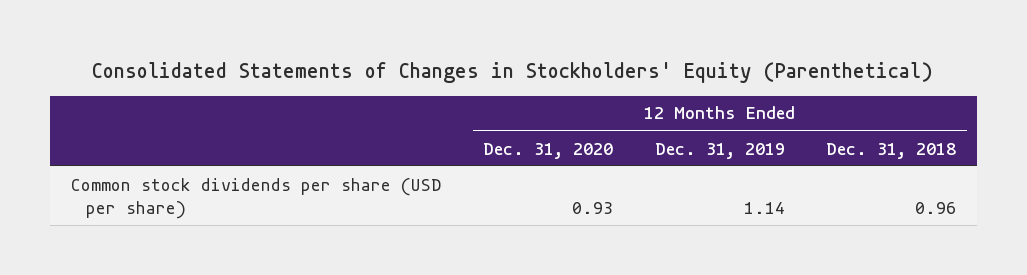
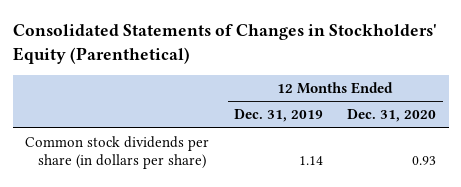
- | 12 Months Ended Dec. 31, 2020 | 12 Months Ended Dec. 31, 2019 | 12 Months Ended Dec. 31, 2018
+ | 12 Months Ended Dec. 31, 2019 | 12 Months Ended Dec. 31, 2020
- Common stock dividends per share (USD per share) | 0.93 | 1.14 | 0.96
+ Common stock dividends per share (in dollars per share) | 1.14 | 0.93

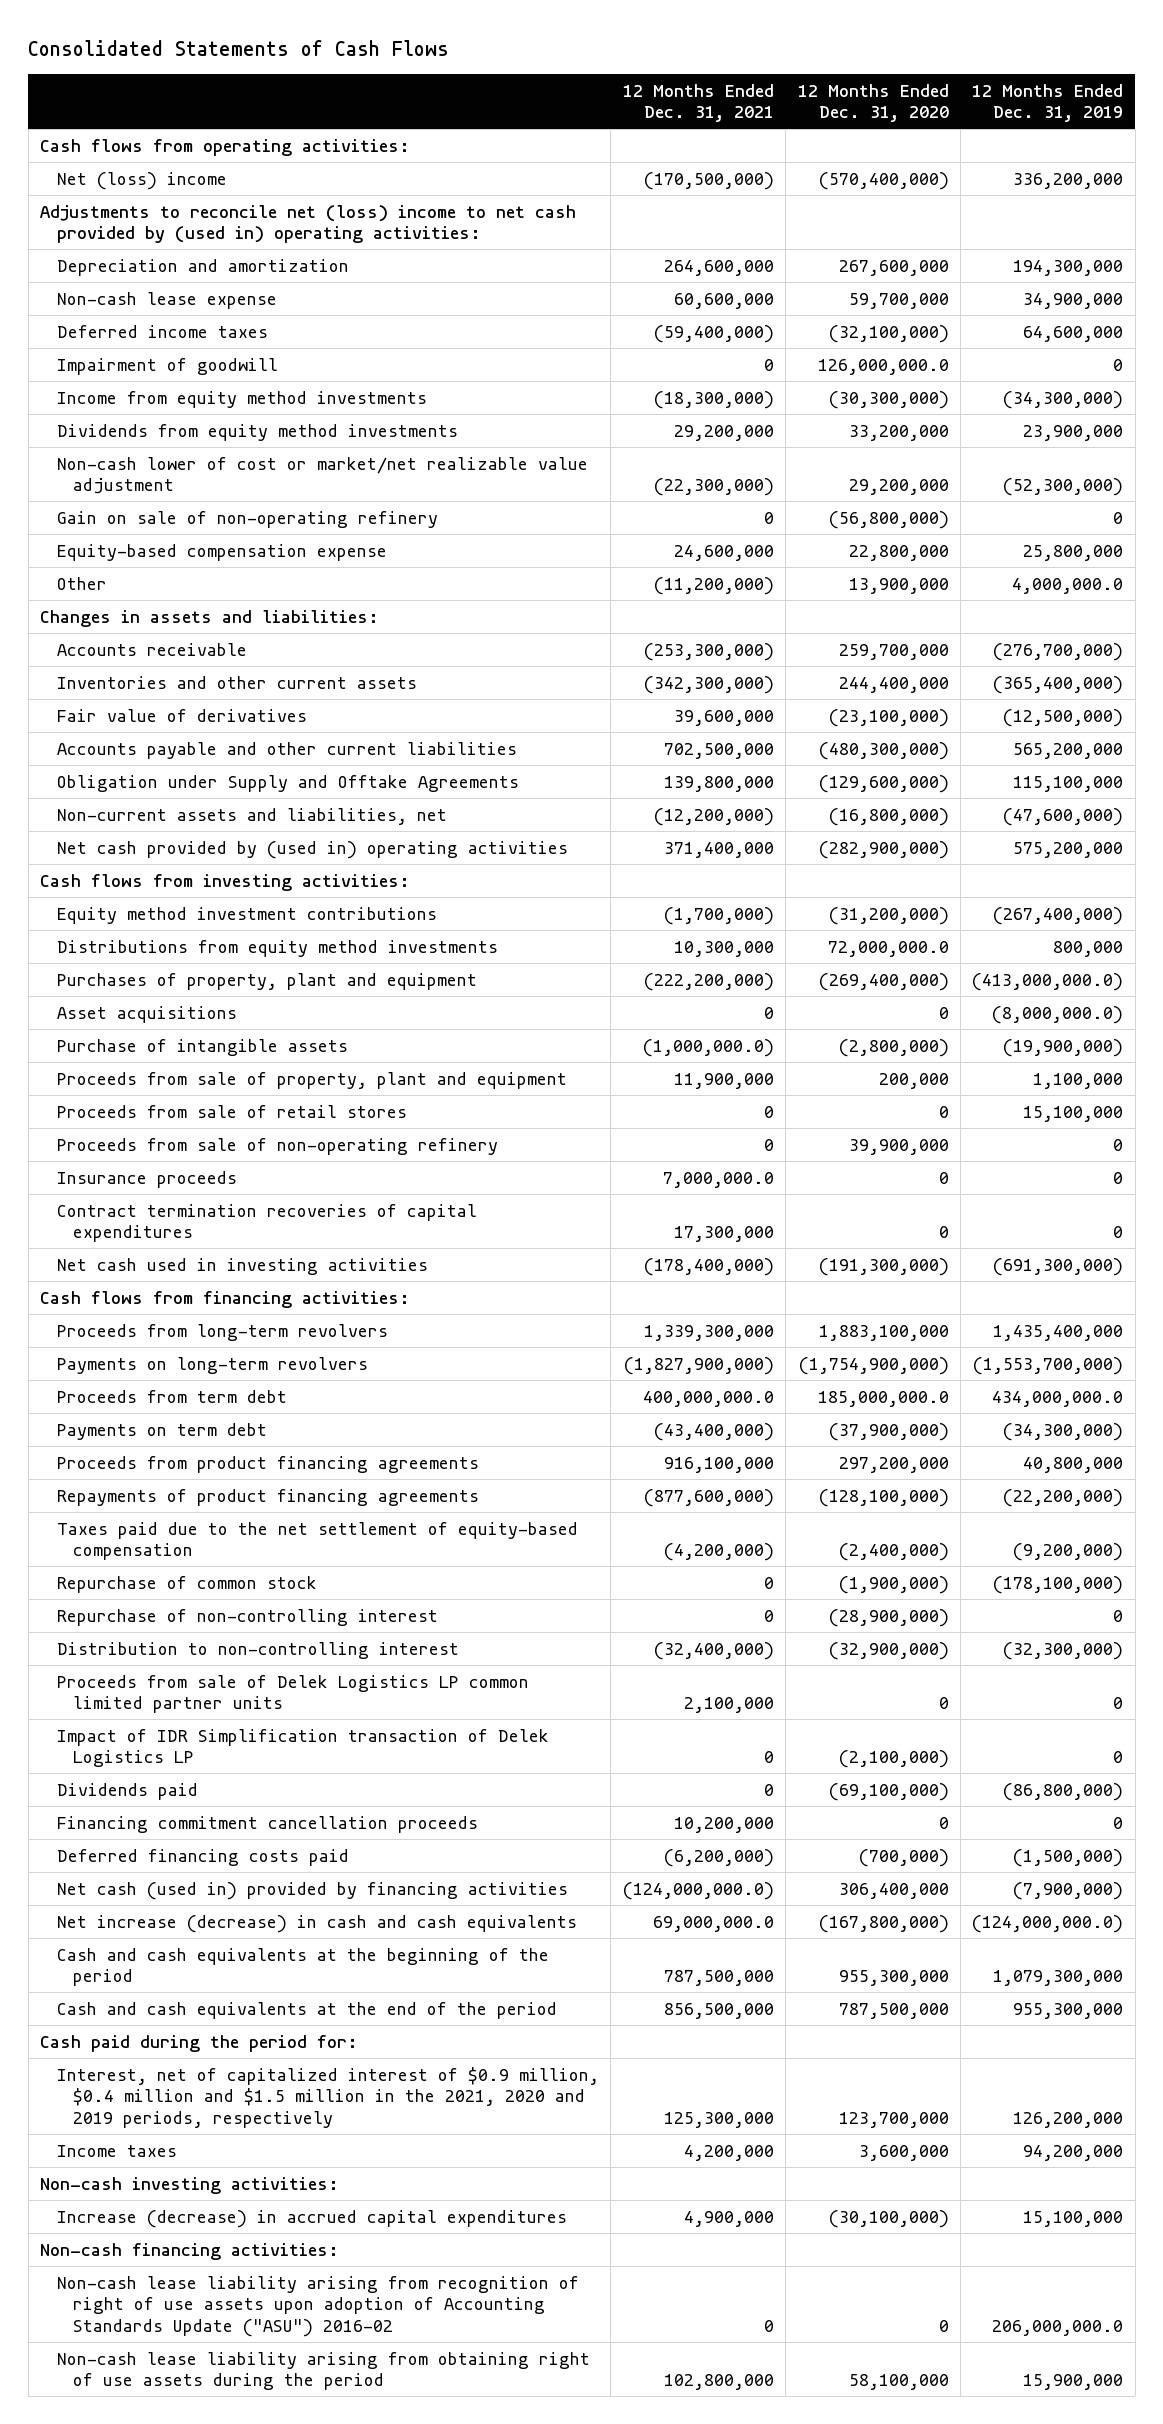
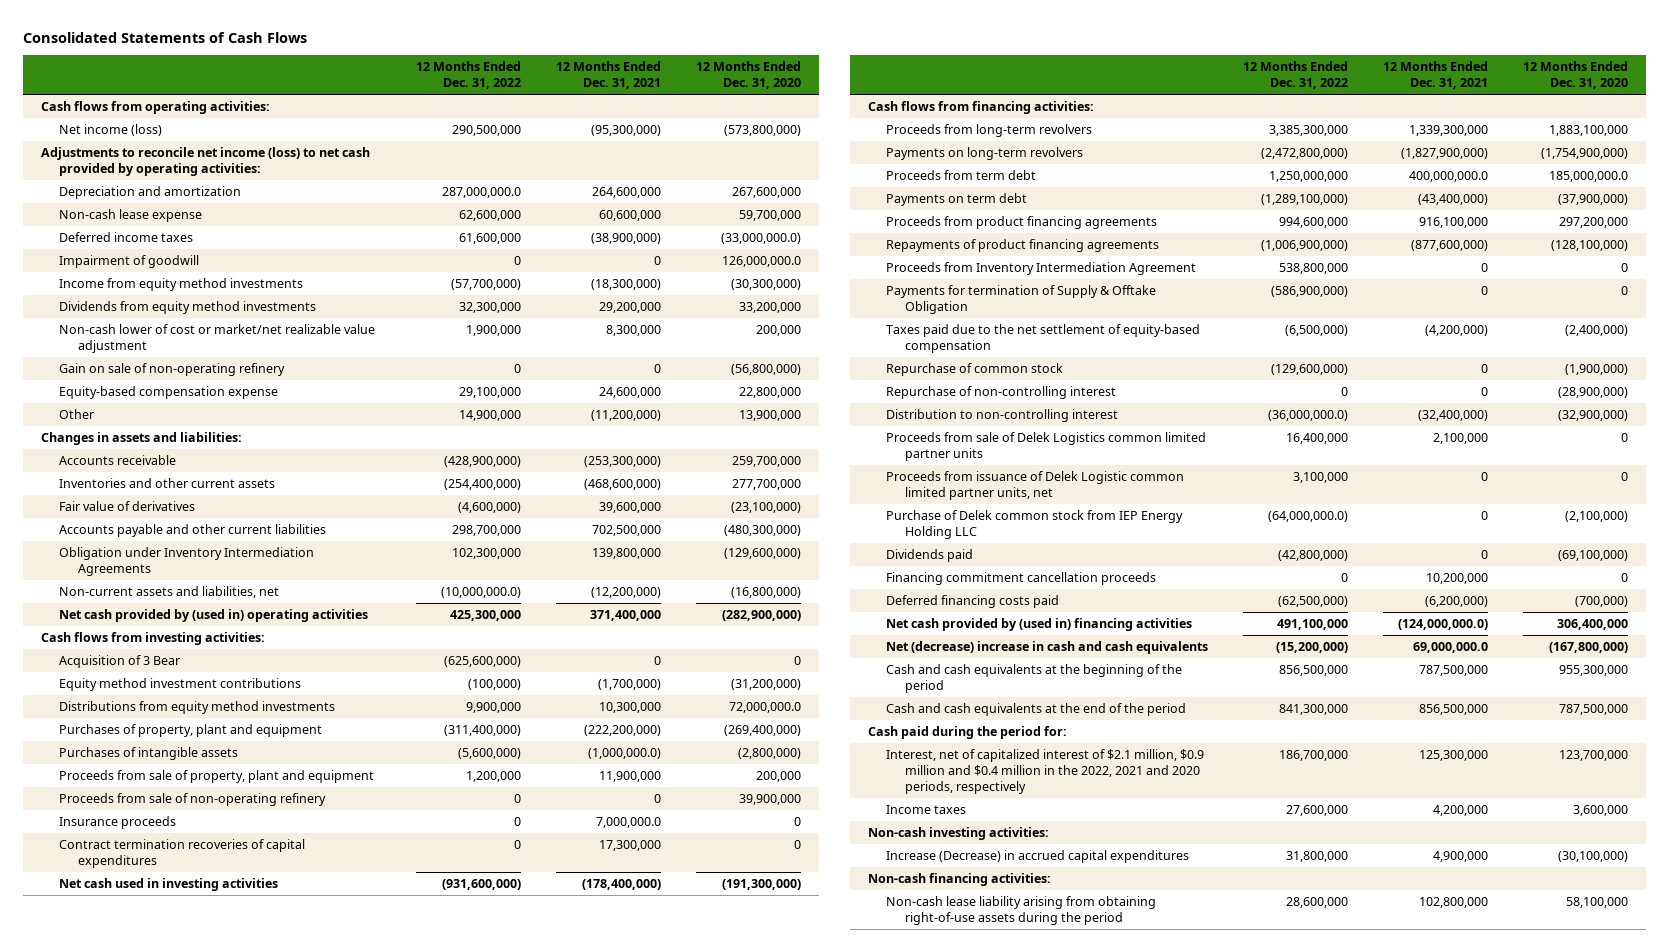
- | 12 Months Ended Dec. 31, 2021 | 12 Months Ended Dec. 31, 2020 | 12 Months Ended Dec. 31, 2019
+ | 12 Months Ended Dec. 31, 2022 | 12 Months Ended Dec. 31, 2021 | 12 Months Ended Dec. 31, 2020
- Net (loss) income | (170,500,000) | (570,400,000) | 336,200,000
- Adjustments to reconcile net (loss) income to net cash provided by (used in) operating activities:
+ Net income (loss) | 290,500,000 | (95,300,000) | (573,800,000)
+ Adjustments to reconcile net income (loss) to net cash provided by operating activities:
- Deferred income taxes | (59,400,000) | (32,100,000) | 64,600,000
+ Deferred income taxes | 61,600,000 | (38,900,000) | (33,000,000.0)
- Non-cash lower of cost or market/net realizable value adjustment | (22,300,000) | 29,200,000 | (52,300,000)
+ Non-cash lower of cost or market/net realizable value adjustment | 1,900,000 | 8,300,000 | 200,000
- Inventories and other current assets | (342,300,000) | 244,400,000 | (365,400,000)
+ Inventories and other current assets | (254,400,000) | (468,600,000) | 277,700,000
- Obligation under Supply and Offtake Agreements | 139,800,000 | (129,600,000) | 115,100,000
+ Obligation under Inventory Intermediation Agreements | 102,300,000 | 139,800,000 | (129,600,000)
+ Acquisition of 3 Bear | (625,600,000) | 0 | 0
- Asset acquisitions | 0 | 0 | (8,000,000.0)
- Purchase of intangible assets | (1,000,000.0) | (2,800,000) | (19,900,000)
+ Purchases of intangible assets | (5,600,000) | (1,000,000.0) | (2,800,000)
- Proceeds from sale of retail stores | 0 | 0 | 15,100,000
+ Proceeds from Inventory Intermediation Agreement | 538,800,000 | 0 | 0
+ Payments for termination of Supply & Offtake Obligation | (586,900,000) | 0 | 0
- Proceeds from sale of Delek Logistics LP common limited partner units | 2,100,000 | 0 | 0
- Impact of IDR Simplification transaction of Delek Logistics LP | 0 | (2,100,000) | 0
+ Proceeds from sale of Delek Logistics common limited partner units | 16,400,000 | 2,100,000 | 0
+ Proceeds from issuance of Delek Logistic common limited partner units, net | 3,100,000 | 0 | 0
+ Purchase of Delek common stock from IEP Energy Holding LLC | (64,000,000.0) | 0 | (2,100,000)
- Net cash (used in) provided by financing activities | (124,000,000.0) | 306,400,000 | (7,900,000)
- Net increase (decrease) in cash and cash equivalents | 69,000,000.0 | (167,800,000) | (124,000,000.0)
+ Net cash provided by (used in) financing activities | 491,100,000 | (124,000,000.0) | 306,400,000
+ Net (decrease) increase in cash and cash equivalents | (15,200,000) | 69,000,000.0 | (167,800,000)
- Interest, net of capitalized interest of $0.9 million, $0.4 million and $1.5 million in the 2021, 2020 and 2019 periods, respectively | 125,300,000 | 123,700,000 | 126,200,000
+ Interest, net of capitalized interest of $2.1 million, $0.9 million and $0.4 million in the 2022, 2021 and 2020 periods, respectively | 186,700,000 | 125,300,000 | 123,700,000
- Increase (decrease) in accrued capital expenditures | 4,900,000 | (30,100,000) | 15,100,000
+ Increase (Decrease) in accrued capital expenditures | 31,800,000 | 4,900,000 | (30,100,000)
- Non-cash lease liability arising from recognition of right of use assets upon adoption of Accounting Standards Update ("ASU") 2016-02 | 0 | 0 | 206,000,000.0
- Non-cash lease liability arising from obtaining right of use assets during the period | 102,800,000 | 58,100,000 | 15,900,000
+ Non-cash lease liability arising from obtaining right-of-use assets during the period | 28,600,000 | 102,800,000 | 58,100,000

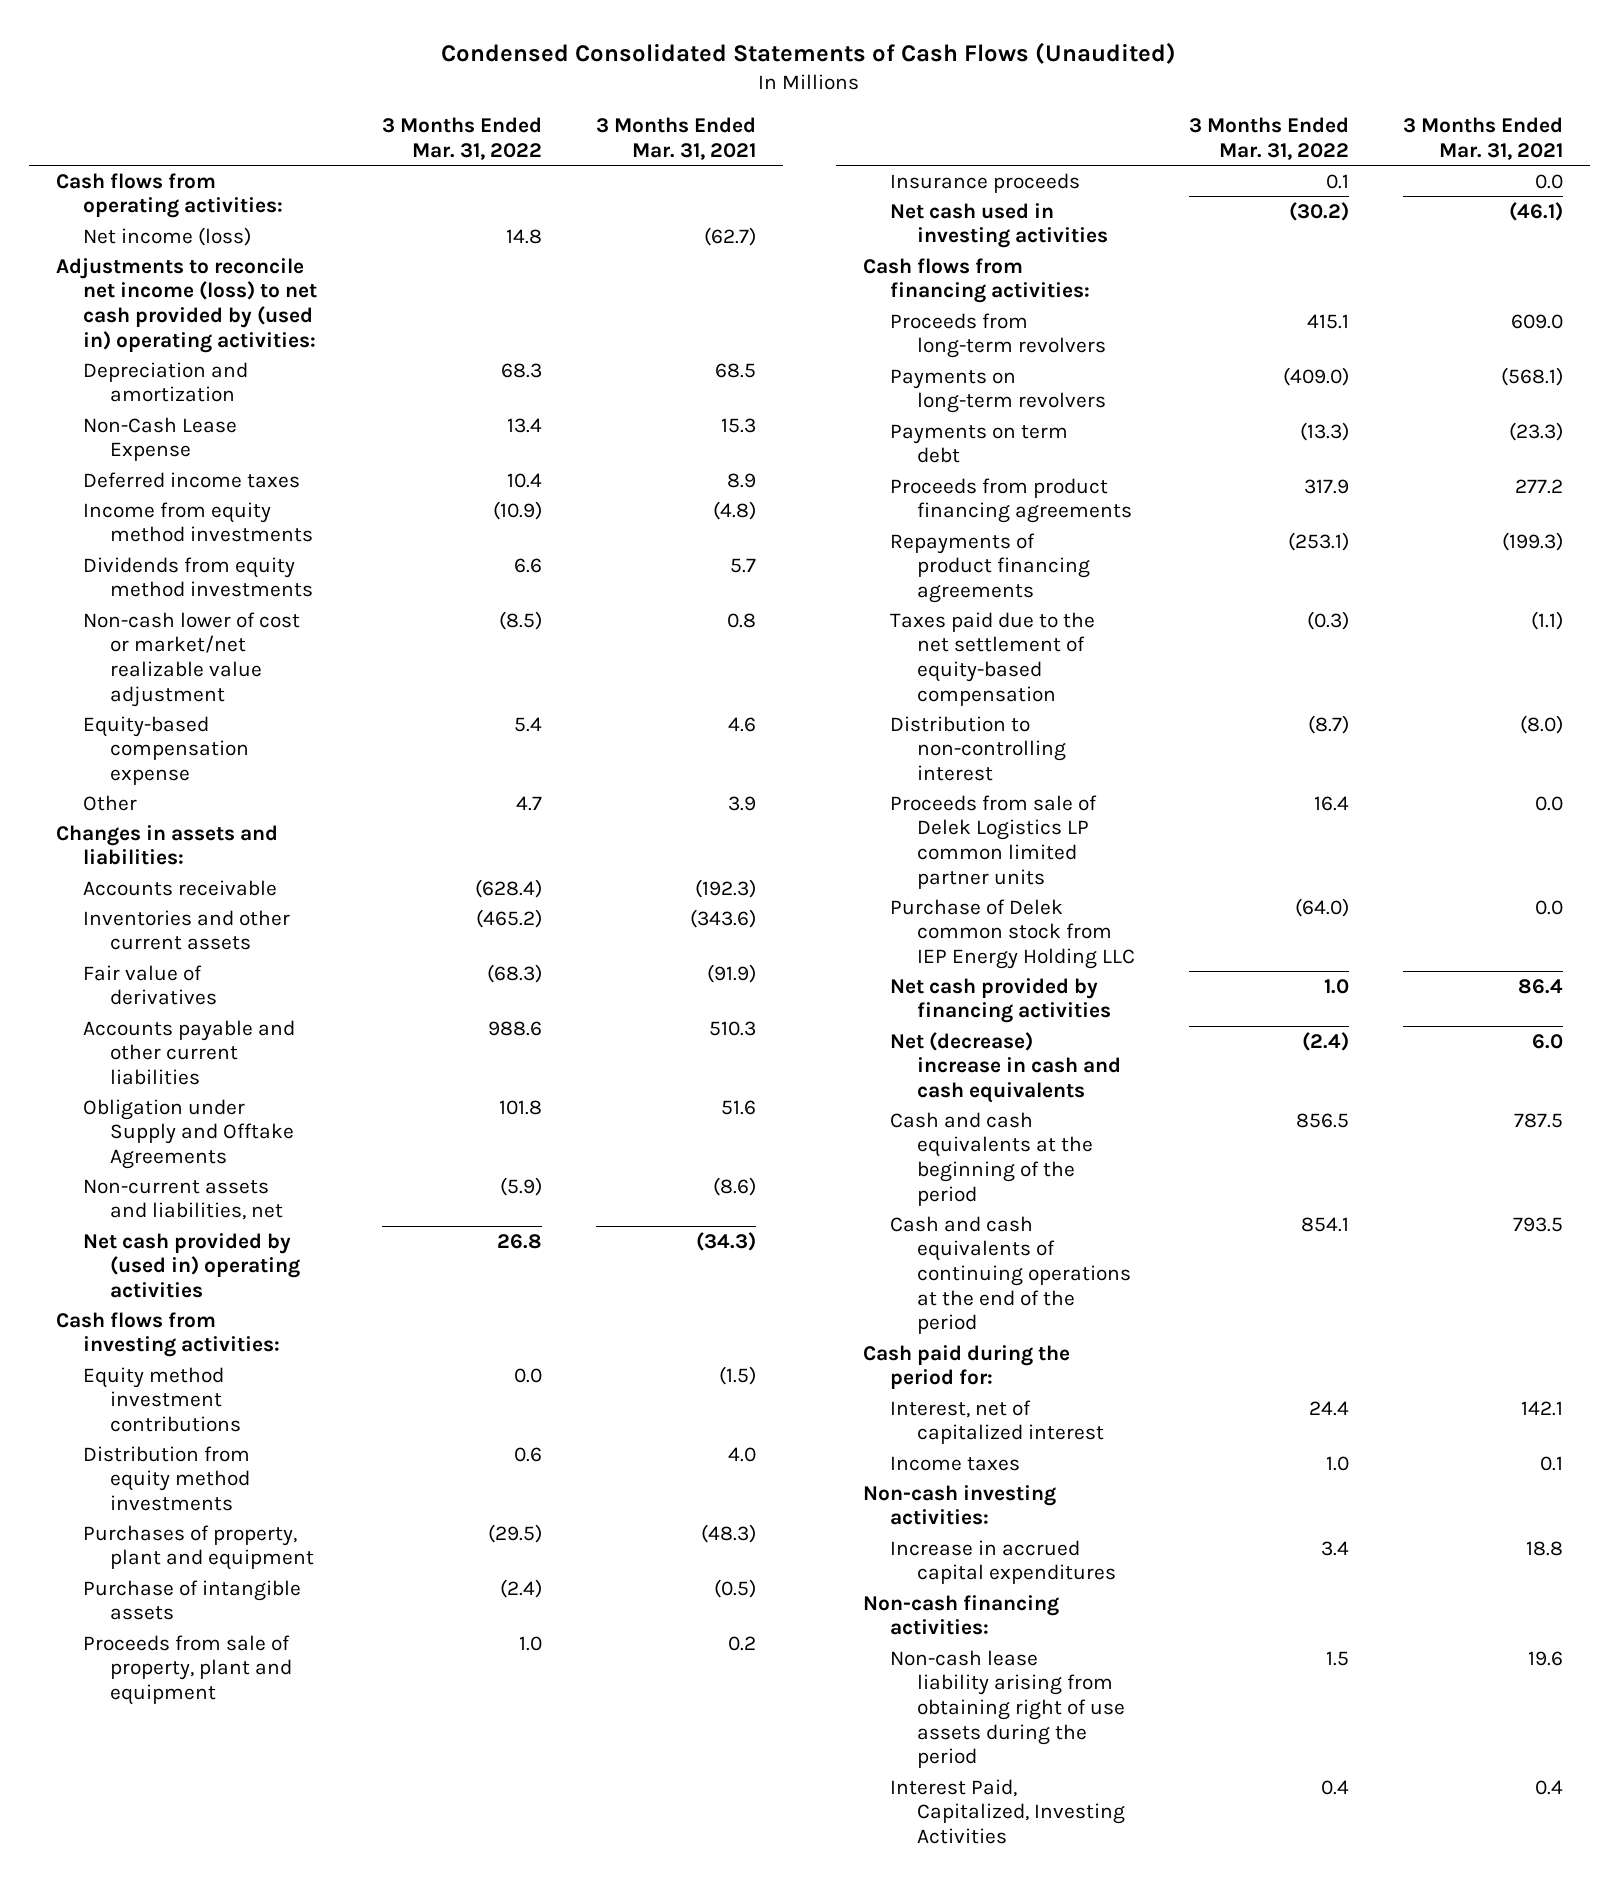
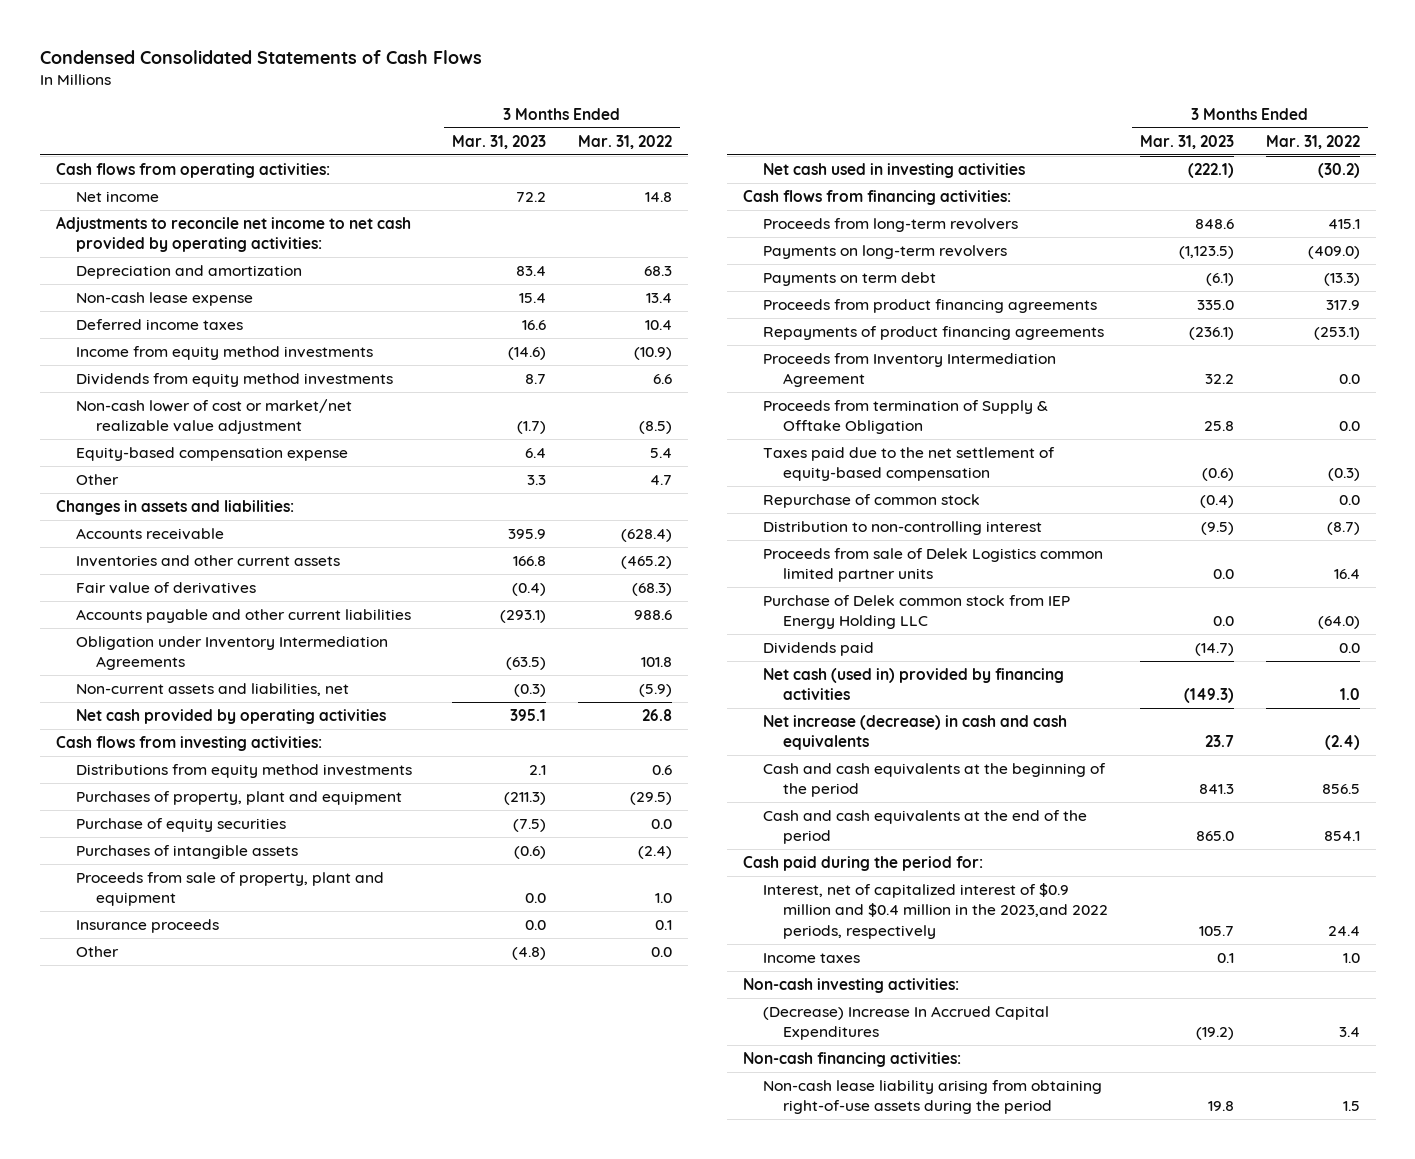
- Condensed Consolidated Statements of Cash Flows (Unaudited)
+ Condensed Consolidated Statements of Cash Flows
- | 3 Months Ended Mar. 31, 2022 | 3 Months Ended Mar. 31, 2021
+ | 3 Months Ended Mar. 31, 2023 | 3 Months Ended Mar. 31, 2022
- Net income (loss) | 14.8 | (62.7)
- Adjustments to reconcile net income (loss) to net cash provided by (used in) operating activities:
+ Net income | 72.2 | 14.8
+ Adjustments to reconcile net income to net cash provided by operating activities:
- Non-Cash Lease Expense | 13.4 | 15.3
+ Non-cash lease expense | 15.4 | 13.4
- Obligation under Supply and Offtake Agreements | 101.8 | 51.6
+ Obligation under Inventory Intermediation Agreements | (63.5) | 101.8
- Net cash provided by (used in) operating activities | 26.8 | (34.3)
+ Net cash provided by operating activities | 395.1 | 26.8
- Equity method investment contributions | 0.0 | (1.5)
- Distribution from equity method investments | 0.6 | 4.0
+ Distributions from equity method investments | 2.1 | 0.6
- Purchase of intangible assets | (2.4) | (0.5)
+ Purchase of equity securities | (7.5) | 0.0
+ Purchases of intangible assets | (0.6) | (2.4)
+ Other | (4.8) | 0.0
+ Proceeds from Inventory Intermediation Agreement | 32.2 | 0.0
+ Proceeds from termination of Supply & Offtake Obligation | 25.8 | 0.0
+ Repurchase of common stock | (0.4) | 0.0
- Proceeds from sale of Delek Logistics LP common limited partner units | 16.4 | 0.0
+ Proceeds from sale of Delek Logistics common limited partner units | 0.0 | 16.4
- Net cash provided by financing activities | 1.0 | 86.4
- Net (decrease) increase in cash and cash equivalents | (2.4) | 6.0
+ Dividends paid | (14.7) | 0.0
+ Net cash (used in) provided by financing activities | (149.3) | 1.0
+ Net increase (decrease) in cash and cash equivalents | 23.7 | (2.4)
- Cash and cash equivalents of continuing operations at the end of the period | 854.1 | 793.5
+ Cash and cash equivalents at the end of the period | 865.0 | 854.1
- Interest, net of capitalized interest | 24.4 | 142.1
+ Interest, net of capitalized interest of $0.9 million and $0.4 million in the 2023,and 2022 periods, respectively | 105.7 | 24.4
- Increase in accrued capital expenditures | 3.4 | 18.8
+ (Decrease) Increase In Accrued Capital Expenditures | (19.2) | 3.4
- Non-cash lease liability arising from obtaining right of use assets during the period | 1.5 | 19.6
- Interest Paid, Capitalized, Investing Activities | 0.4 | 0.4
+ Non-cash lease liability arising from obtaining right-of-use assets during the period | 19.8 | 1.5

